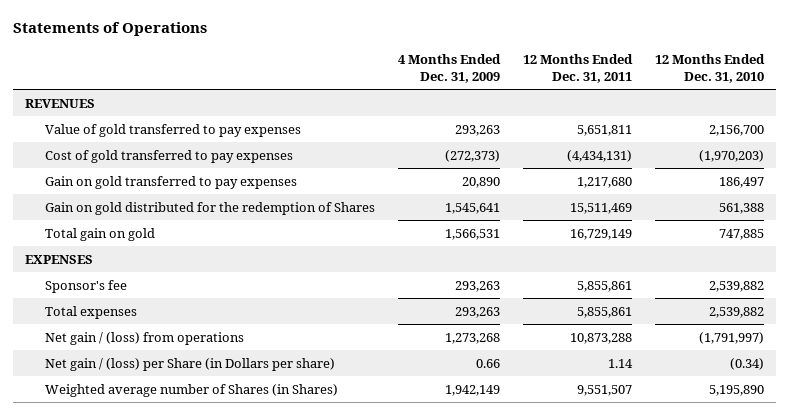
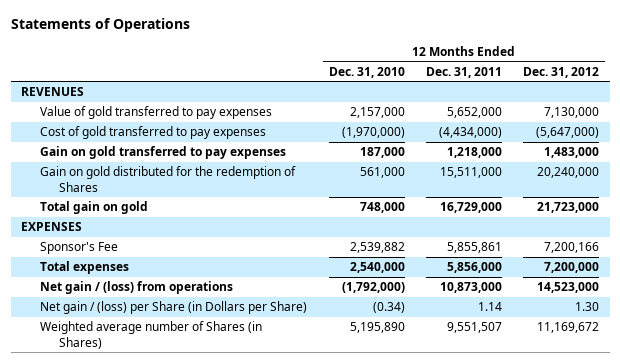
- | 4 Months Ended Dec. 31, 2009 | 12 Months Ended Dec. 31, 2011 | 12 Months Ended Dec. 31, 2010
+ | 12 Months Ended Dec. 31, 2010 | 12 Months Ended Dec. 31, 2011 | 12 Months Ended Dec. 31, 2012
- Value of gold transferred to pay expenses | 293,263 | 5,651,811 | 2,156,700
- Cost of gold transferred to pay expenses | (272,373) | (4,434,131) | (1,970,203)
- Gain on gold transferred to pay expenses | 20,890 | 1,217,680 | 186,497
- Gain on gold distributed for the redemption of Shares | 1,545,641 | 15,511,469 | 561,388
- Total gain on gold | 1,566,531 | 16,729,149 | 747,885
+ Value of gold transferred to pay expenses | 2,157,000 | 5,652,000 | 7,130,000
+ Cost of gold transferred to pay expenses | (1,970,000) | (4,434,000) | (5,647,000)
+ Gain on gold transferred to pay expenses | 187,000 | 1,218,000 | 1,483,000
+ Gain on gold distributed for the redemption of Shares | 561,000 | 15,511,000 | 20,240,000
+ Total gain on gold | 748,000 | 16,729,000 | 21,723,000
- Sponsor's fee | 293,263 | 5,855,861 | 2,539,882
- Total expenses | 293,263 | 5,855,861 | 2,539,882
- Net gain / (loss) from operations | 1,273,268 | 10,873,288 | (1,791,997)
- Net gain / (loss) per Share (in Dollars per share) | 0.66 | 1.14 | (0.34)
+ Sponsor's Fee | 2,539,882 | 5,855,861 | 7,200,166
+ Total expenses | 2,540,000 | 5,856,000 | 7,200,000
+ Net gain / (loss) from operations | (1,792,000) | 10,873,000 | 14,523,000
+ Net gain / (loss) per Share (in Dollars per Share) | (0.34) | 1.14 | 1.30

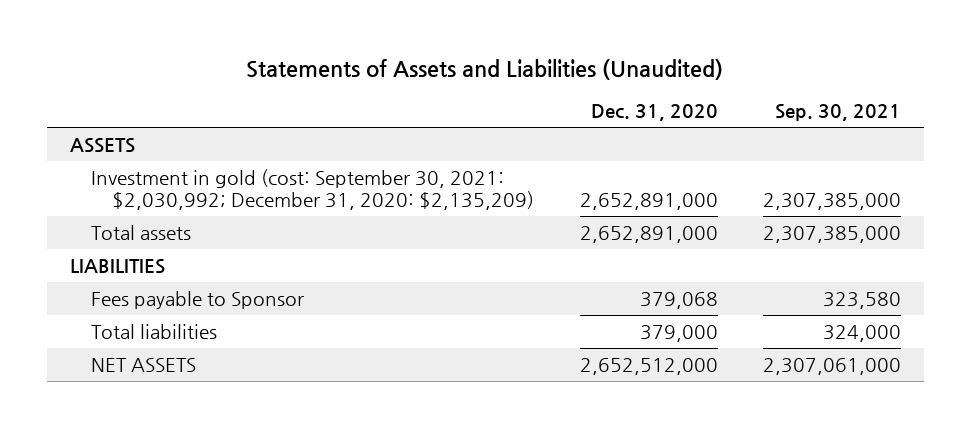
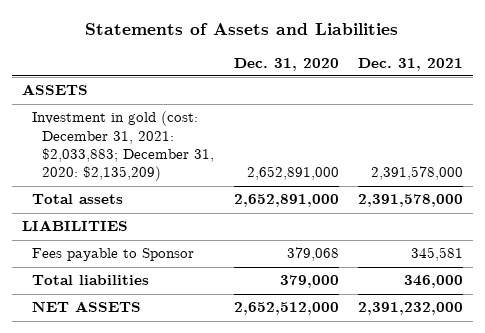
- Statements of Assets and Liabilities (Unaudited)
+ Statements of Assets and Liabilities
- | Dec. 31, 2020 | Sep. 30, 2021
+ | Dec. 31, 2020 | Dec. 31, 2021
- Investment in gold (cost: September 30, 2021: $2,030,992; December 31, 2020: $2,135,209) | 2,652,891,000 | 2,307,385,000
+ Investment in gold (cost: December 31, 2021: $2,033,883; December 31, 2020: $2,135,209) | 2,652,891,000 | 2,391,578,000

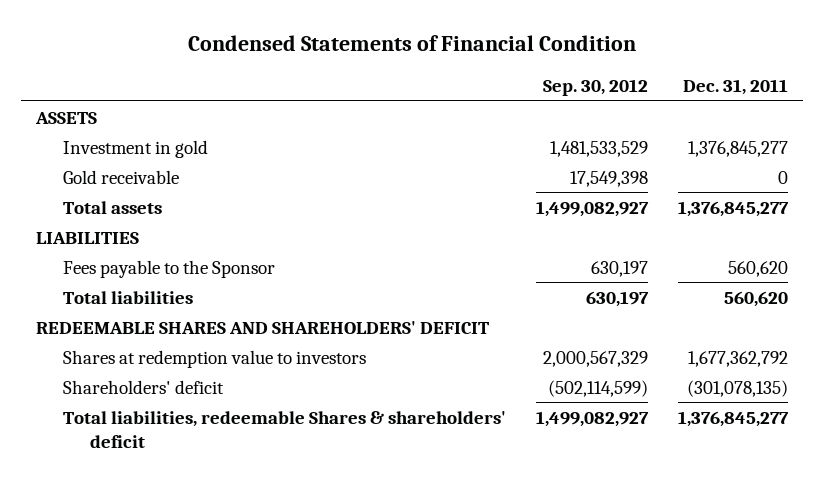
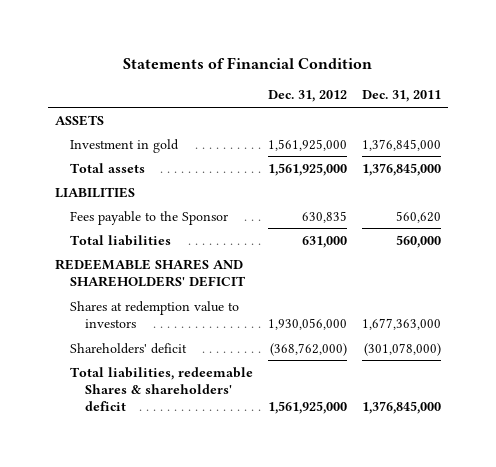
- Condensed Statements of Financial Condition
+ Statements of Financial Condition
- | Sep. 30, 2012 | Dec. 31, 2011
+ | Dec. 31, 2012 | Dec. 31, 2011
- Investment in gold | 1,481,533,529 | 1,376,845,277
- Gold receivable | 17,549,398 | 0
- Total assets | 1,499,082,927 | 1,376,845,277
+ Investment in gold | 1,561,925,000 | 1,376,845,000
+ Total assets | 1,561,925,000 | 1,376,845,000
- Total liabilities | 630,197 | 560,620
+ Total liabilities | 631,000 | 560,000
- Shares at redemption value to investors | 2,000,567,329 | 1,677,362,792
- Shareholders' deficit | (502,114,599) | (301,078,135)
- Total liabilities, redeemable Shares & shareholders' deficit | 1,499,082,927 | 1,376,845,277
+ Shares at redemption value to investors | 1,930,056,000 | 1,677,363,000
+ Shareholders' deficit | (368,762,000) | (301,078,000)
+ Total liabilities, redeemable Shares & shareholders' deficit | 1,561,925,000 | 1,376,845,000

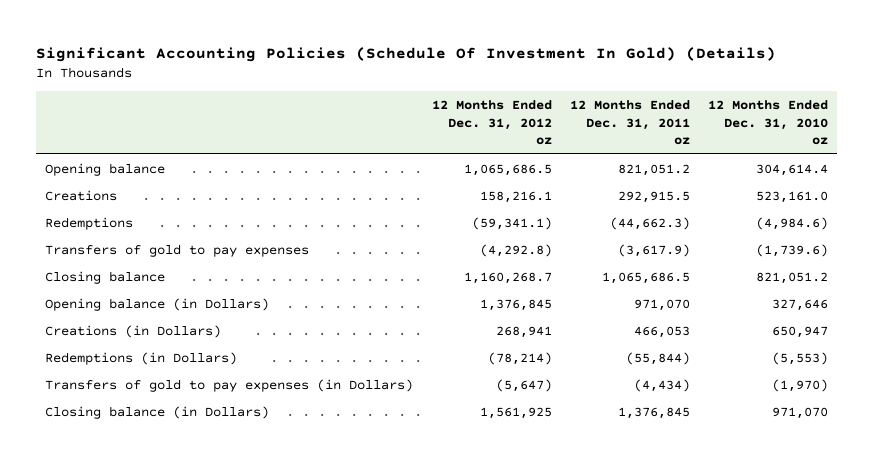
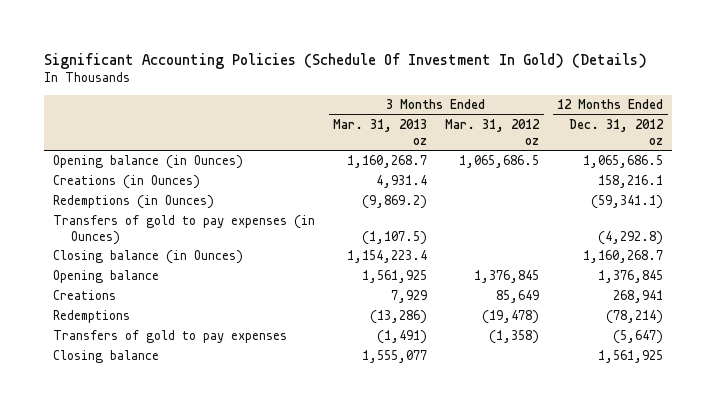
- | 12 Months Ended Dec. 31, 2012 oz | 12 Months Ended Dec. 31, 2011 oz | 12 Months Ended Dec. 31, 2010 oz
+ | 3 Months Ended Mar. 31, 2013 oz | 3 Months Ended Mar. 31, 2012 oz | 12 Months Ended Dec. 31, 2012 oz
- Opening balance | 1,065,686.5 | 821,051.2 | 304,614.4
- Creations | 158,216.1 | 292,915.5 | 523,161.0
- Redemptions | (59,341.1) | (44,662.3) | (4,984.6)
- Transfers of gold to pay expenses | (4,292.8) | (3,617.9) | (1,739.6)
- Closing balance | 1,160,268.7 | 1,065,686.5 | 821,051.2
- Opening balance (in Dollars) | 1,376,845 | 971,070 | 327,646
- Creations (in Dollars) | 268,941 | 466,053 | 650,947
- Redemptions (in Dollars) | (78,214) | (55,844) | (5,553)
- Transfers of gold to pay expenses (in Dollars) | (5,647) | (4,434) | (1,970)
- Closing balance (in Dollars) | 1,561,925 | 1,376,845 | 971,070
+ Opening balance (in Ounces) | 1,160,268.7 | 1,065,686.5 | 1,065,686.5
+ Creations (in Ounces) | 4,931.4 | | 158,216.1
+ Redemptions (in Ounces) | (9,869.2) | | (59,341.1)
+ Transfers of gold to pay expenses (in Ounces) | (1,107.5) | | (4,292.8)
+ Closing balance (in Ounces) | 1,154,223.4 | | 1,160,268.7
+ Opening balance | 1,561,925 | 1,376,845 | 1,376,845
+ Creations | 7,929 | 85,649 | 268,941
+ Redemptions | (13,286) | (19,478) | (78,214)
+ Transfers of gold to pay expenses | (1,491) | (1,358) | (5,647)
+ Closing balance | 1,555,077 | | 1,561,925

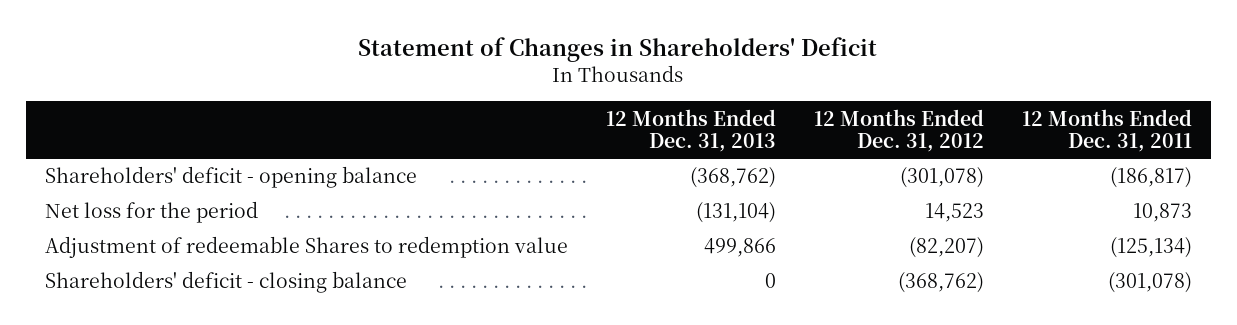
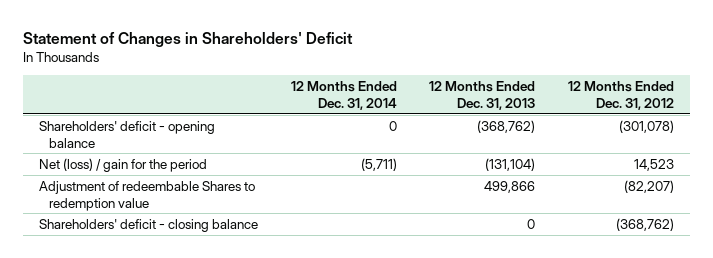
- | 12 Months Ended Dec. 31, 2013 | 12 Months Ended Dec. 31, 2012 | 12 Months Ended Dec. 31, 2011
+ | 12 Months Ended Dec. 31, 2014 | 12 Months Ended Dec. 31, 2013 | 12 Months Ended Dec. 31, 2012
- Net loss for the period | (131,104) | 14,523 | 10,873
- Adjustment of redeemable Shares to redemption value | 499,866 | (82,207) | (125,134)
+ Net (loss) / gain for the period | (5,711) | (131,104) | 14,523
+ Adjustment of redeembable Shares to redemption value | | 499,866 | (82,207)

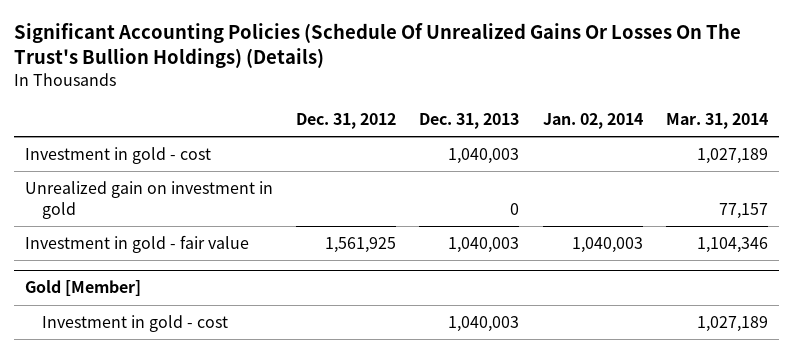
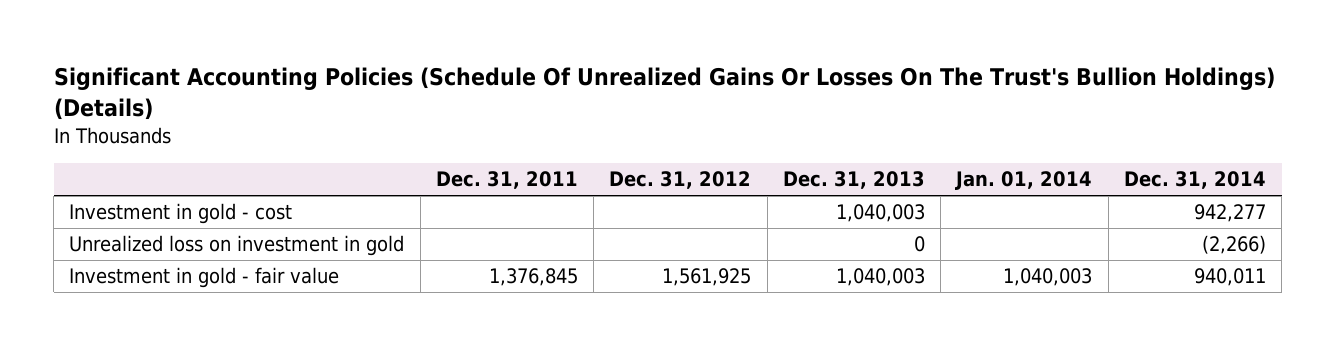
- | Dec. 31, 2012 | Dec. 31, 2013 | Jan. 02, 2014 | Mar. 31, 2014
+ | Dec. 31, 2011 | Dec. 31, 2012 | Dec. 31, 2013 | Jan. 01, 2014 | Dec. 31, 2014
- Unrealized gain on investment in gold | | 0 | | 77,157
+ Unrealized loss on investment in gold | | | 0 | | (2,266)
- Gold [Member]
- Investment in gold - cost | | 1,040,003 | | 1,027,189

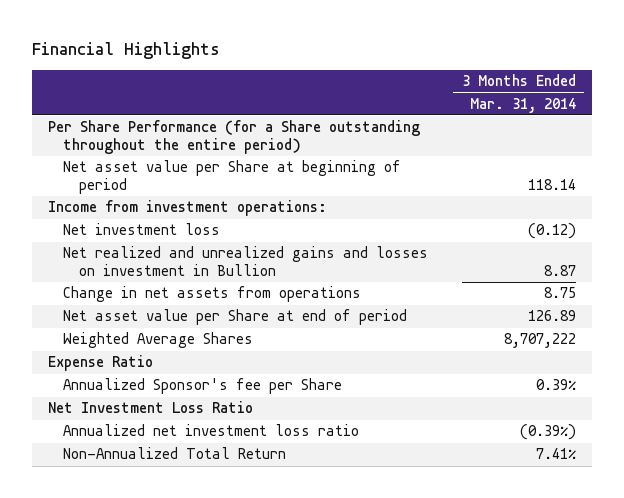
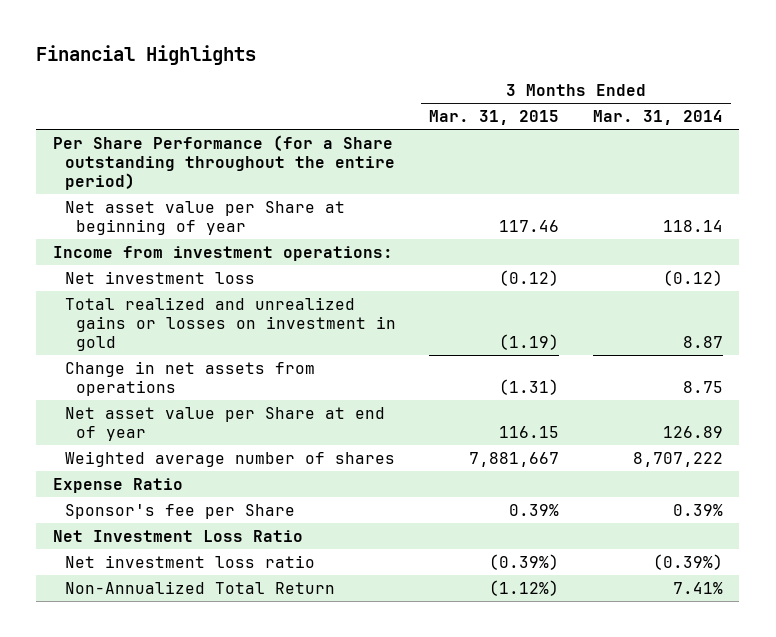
- | 3 Months Ended Mar. 31, 2014
+ | 3 Months Ended Mar. 31, 2015 | 3 Months Ended Mar. 31, 2014
- Net asset value per Share at beginning of period | 118.14
+ Net asset value per Share at beginning of year | 117.46 | 118.14
- Net realized and unrealized gains and losses on investment in Bullion | 8.87
+ Total realized and unrealized gains or losses on investment in gold | (1.19) | 8.87
- Net asset value per Share at end of period | 126.89
- Weighted Average Shares | 8,707,222
+ Net asset value per Share at end of year | 116.15 | 126.89
+ Weighted average number of shares | 7,881,667 | 8,707,222
- Annualized Sponsor's fee per Share | 0.39%
+ Sponsor's fee per Share | 0.39% | 0.39%
- Annualized net investment loss ratio | (0.39%)
+ Net investment loss ratio | (0.39%) | (0.39%)

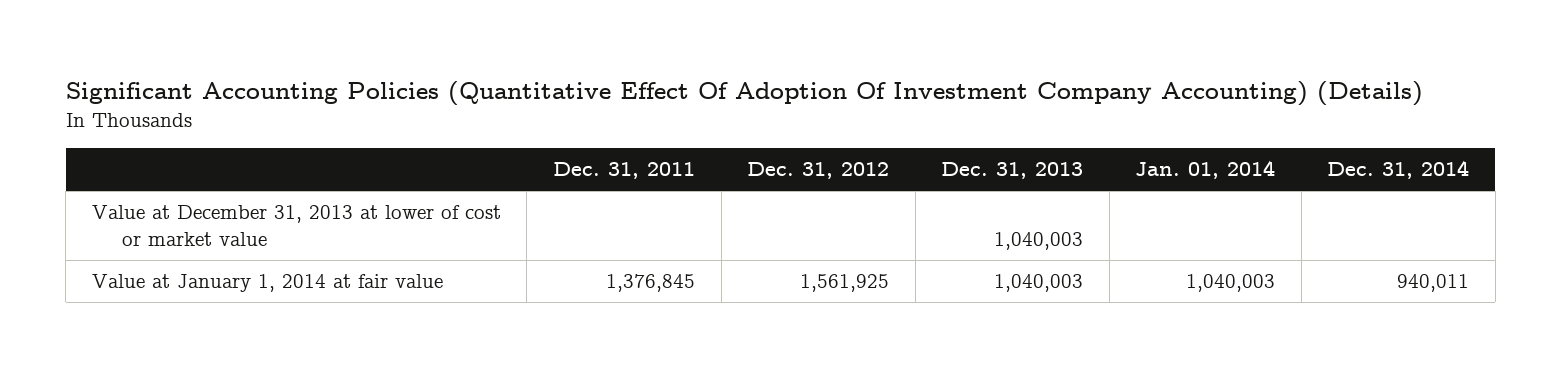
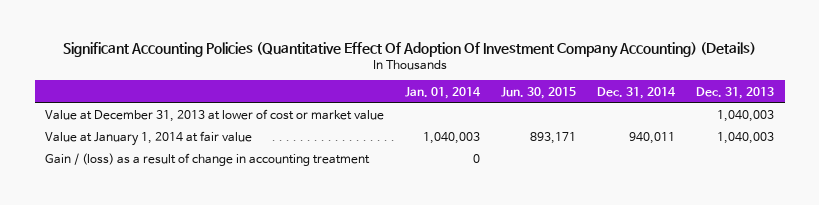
- | Dec. 31, 2011 | Dec. 31, 2012 | Dec. 31, 2013 | Jan. 01, 2014 | Dec. 31, 2014
+ | Jan. 01, 2014 | Jun. 30, 2015 | Dec. 31, 2014 | Dec. 31, 2013
+ Gain / (loss) as a result of change in accounting treatment | 0 | | |

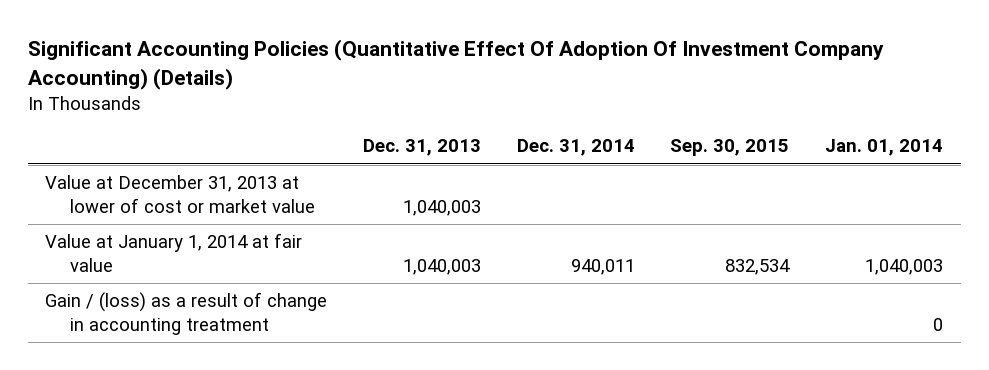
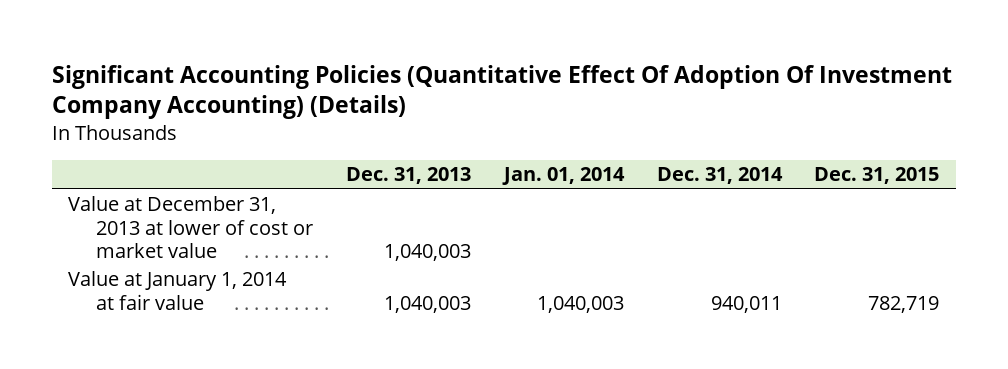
- | Dec. 31, 2013 | Dec. 31, 2014 | Sep. 30, 2015 | Jan. 01, 2014
+ | Dec. 31, 2013 | Jan. 01, 2014 | Dec. 31, 2014 | Dec. 31, 2015
- Gain / (loss) as a result of change in accounting treatment | | | | 0

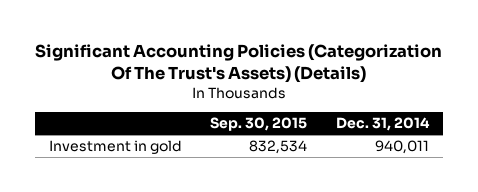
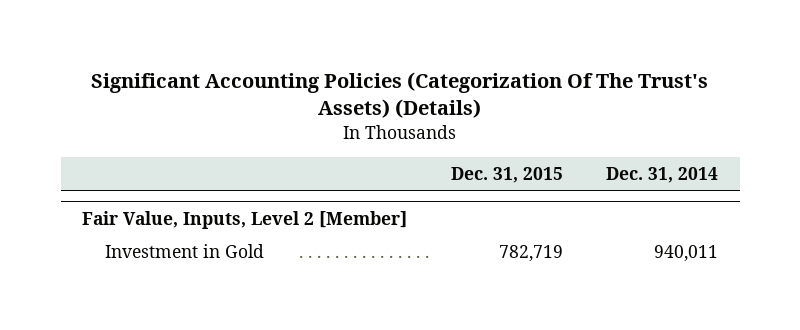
- | Sep. 30, 2015 | Dec. 31, 2014
+ | Dec. 31, 2015 | Dec. 31, 2014
- Investment in gold | 832,534 | 940,011
+ Fair Value, Inputs, Level 2 [Member]
+ Investment in Gold | 782,719 | 940,011

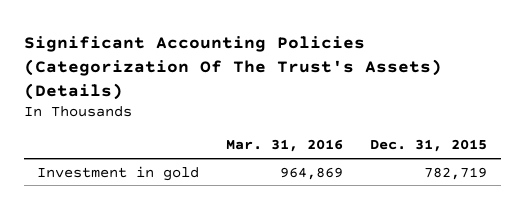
- | Dec. 31, 2015 | Dec. 31, 2014
+ | Mar. 31, 2016 | Dec. 31, 2015
- Fair Value, Inputs, Level 2 [Member]
- Investment in Gold | 782,719 | 940,011
+ Investment in gold | 964,869 | 782,719

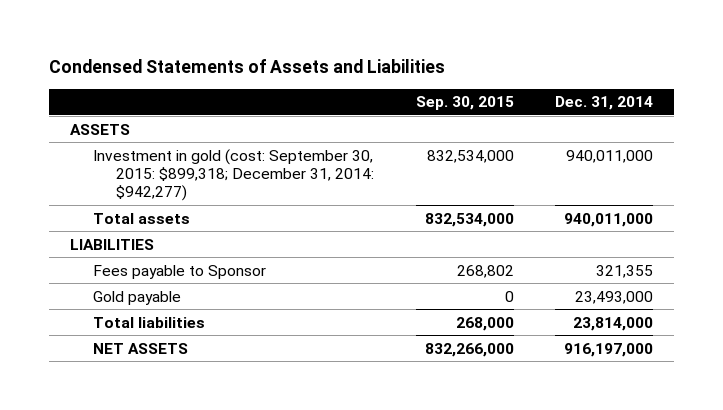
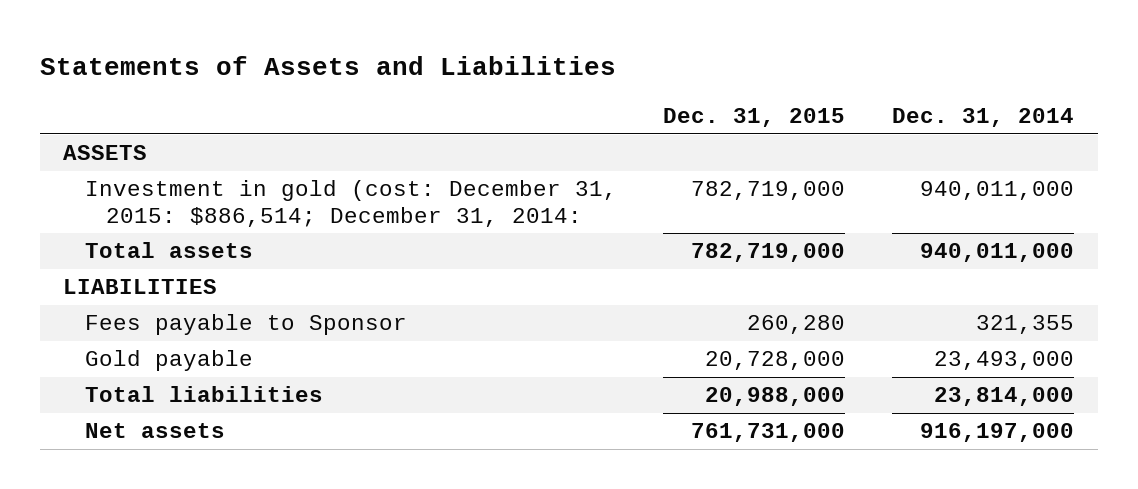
- Condensed Statements of Assets and Liabilities
+ Statements of Assets and Liabilities
- | Sep. 30, 2015 | Dec. 31, 2014
+ | Dec. 31, 2015 | Dec. 31, 2014
- Investment in gold (cost: September 30, 2015: $899,318; December 31, 2014: $942,277) | 832,534,000 | 940,011,000
+ Investment in gold (cost: December 31, 2015: $886,514; December 31, 2014: | 782,719,000 | 940,011,000
- NET ASSETS | 832,266,000 | 916,197,000
+ Net assets | 761,731,000 | 916,197,000

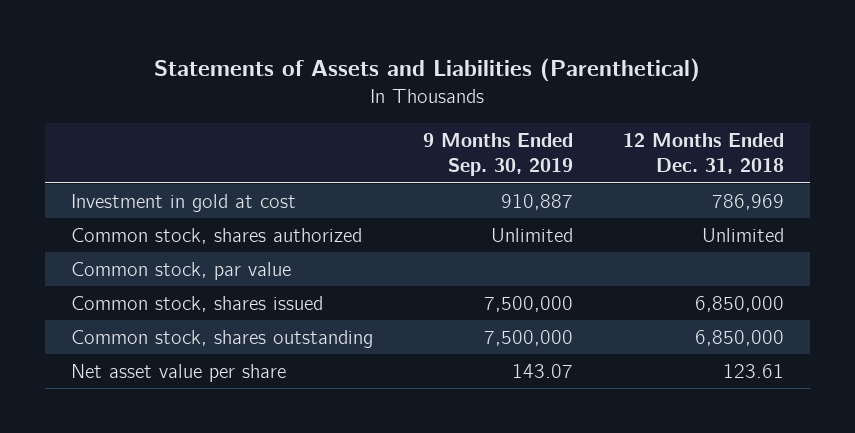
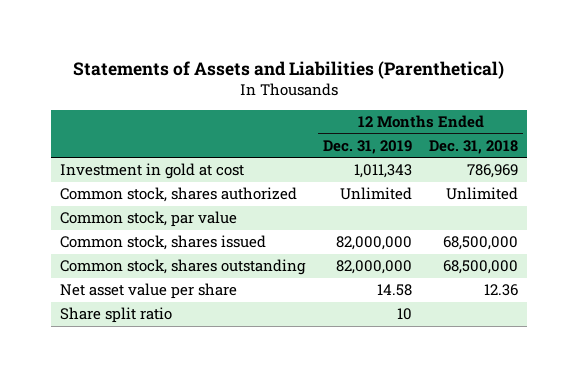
- | 9 Months Ended Sep. 30, 2019 | 12 Months Ended Dec. 31, 2018
+ | 12 Months Ended Dec. 31, 2019 | 12 Months Ended Dec. 31, 2018
- Common stock, shares issued | 7,500,000 | 6,850,000
- Common stock, shares outstanding | 7,500,000 | 6,850,000
- Net asset value per share | 143.07 | 123.61
+ Common stock, shares issued | 82,000,000 | 68,500,000
+ Common stock, shares outstanding | 82,000,000 | 68,500,000
+ Net asset value per share | 14.58 | 12.36
+ Share split ratio | 10 |

